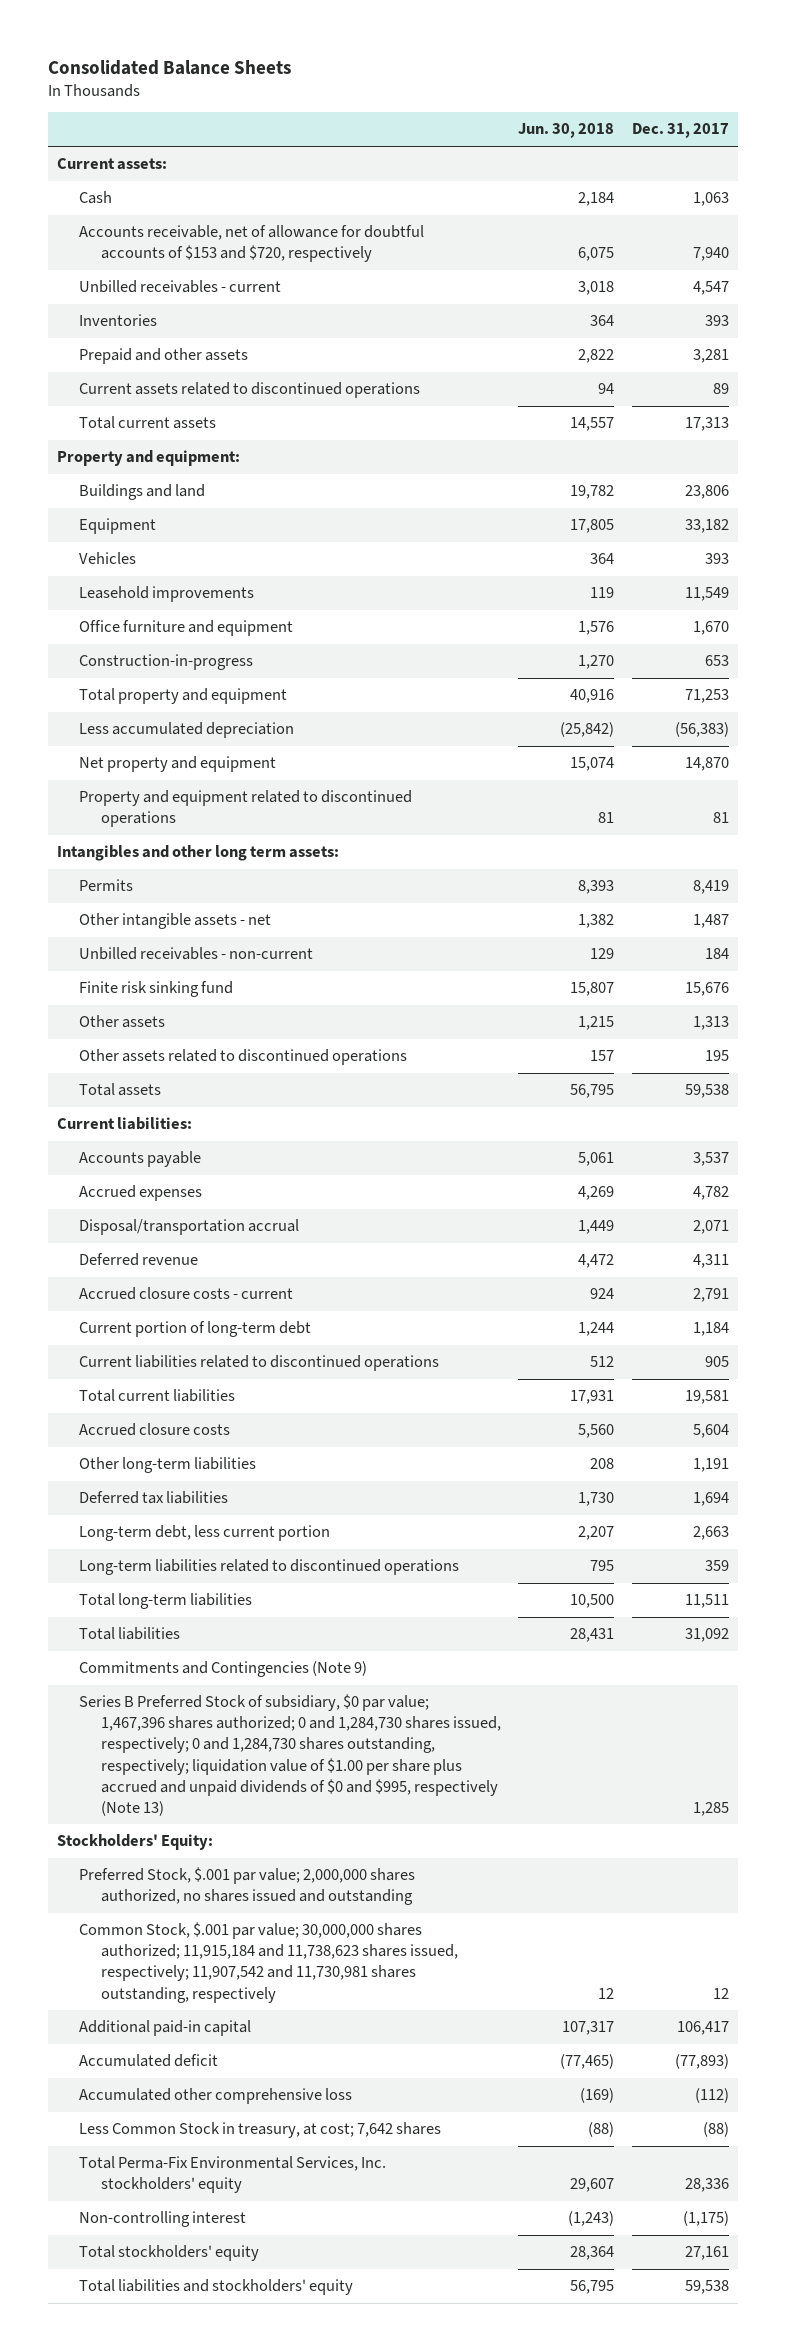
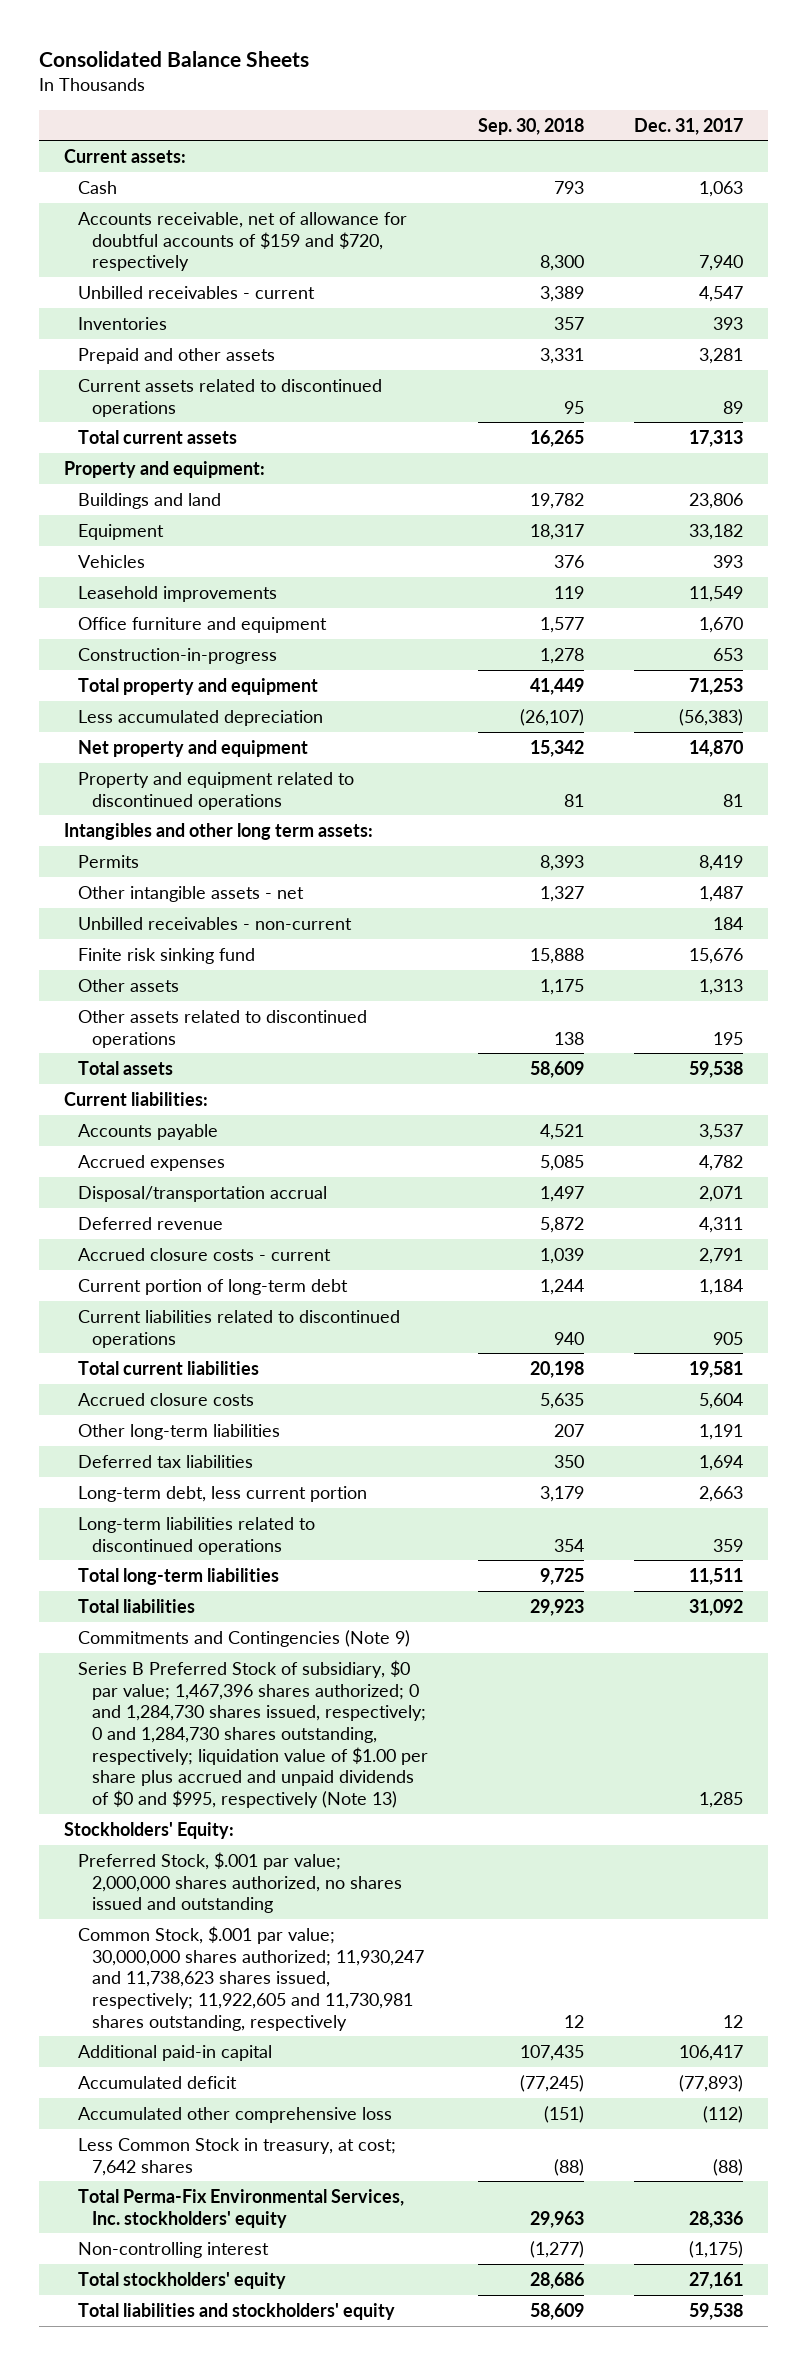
- | Jun. 30, 2018 | Dec. 31, 2017
+ | Sep. 30, 2018 | Dec. 31, 2017
- Accounts receivable, net of allowance for doubtful accounts of $153 and $720, respectively | 6,075 | 7,940
+ Accounts receivable, net of allowance for doubtful accounts of $159 and $720, respectively | 8,300 | 7,940
- Common Stock, $.001 par value; 30,000,000 shares authorized; 11,915,184 and 11,738,623 shares issued, respectively; 11,907,542 and 11,730,981 shares outstanding, respectively | 12 | 12
+ Common Stock, $.001 par value; 30,000,000 shares authorized; 11,930,247 and 11,738,623 shares issued, respectively; 11,922,605 and 11,730,981 shares outstanding, respectively | 12 | 12

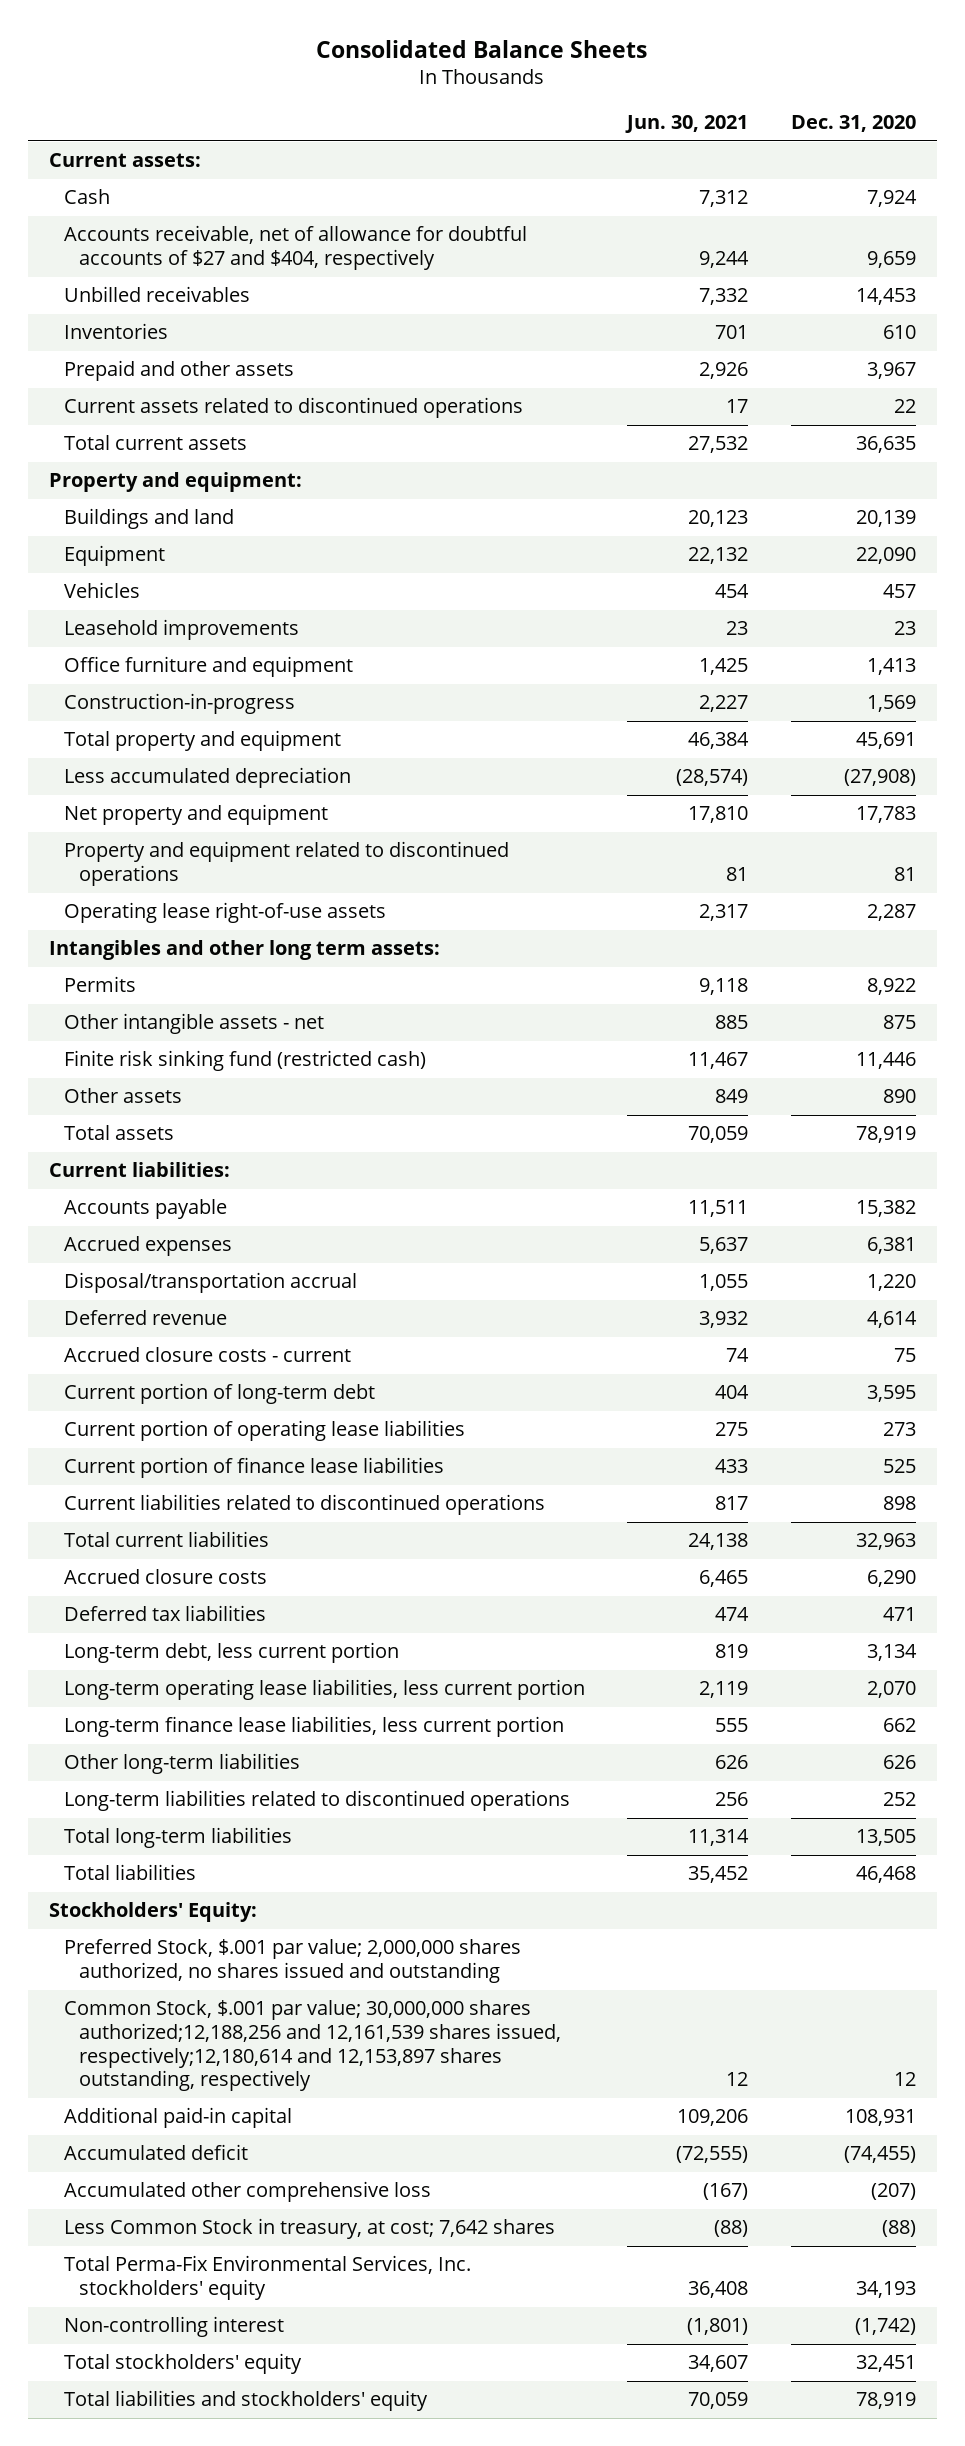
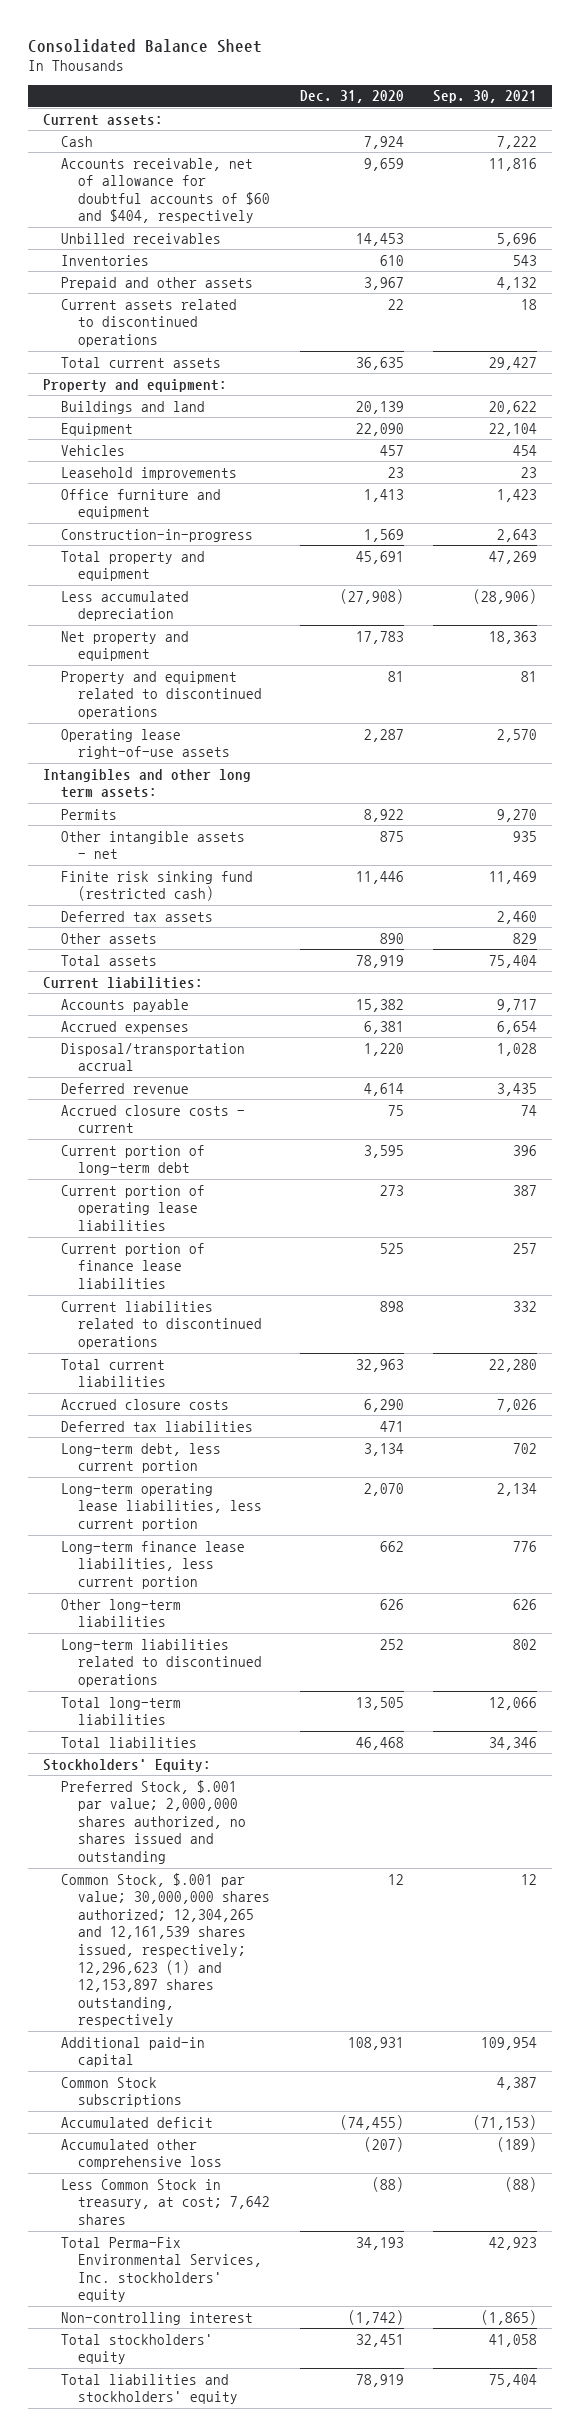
- Consolidated Balance Sheets
+ Consolidated Balance Sheet
- | Jun. 30, 2021 | Dec. 31, 2020
+ | Dec. 31, 2020 | Sep. 30, 2021
- Accounts receivable, net of allowance for doubtful accounts of $27 and $404, respectively | 9,244 | 9,659
+ Accounts receivable, net of allowance for doubtful accounts of $60 and $404, respectively | 9,659 | 11,816
+ Deferred tax assets | | 2,460
- Common Stock, $.001 par value; 30,000,000 shares authorized;12,188,256 and 12,161,539 shares issued, respectively;12,180,614 and 12,153,897 shares outstanding, respectively | 12 | 12
+ Common Stock, $.001 par value; 30,000,000 shares authorized; 12,304,265 and 12,161,539 shares issued, respectively; 12,296,623 (1) and 12,153,897 shares outstanding, respectively | 12 | 12
+ Common Stock subscriptions | | 4,387

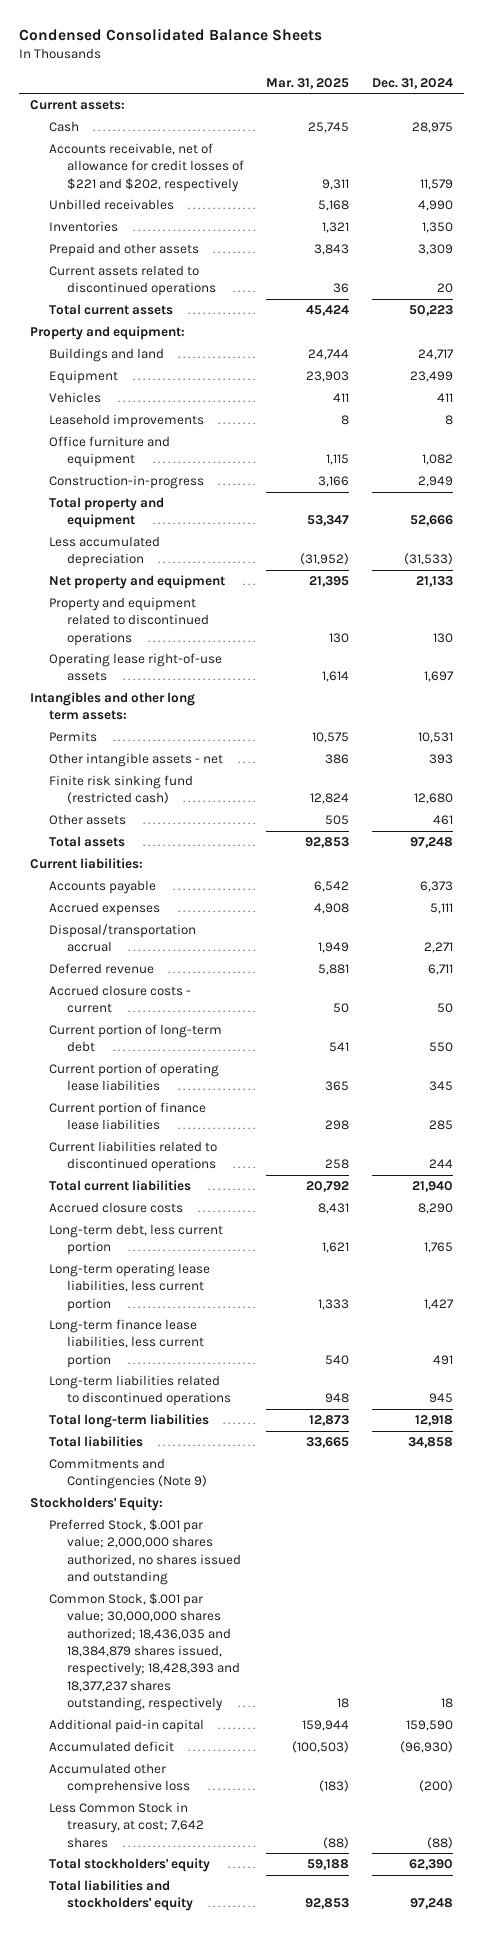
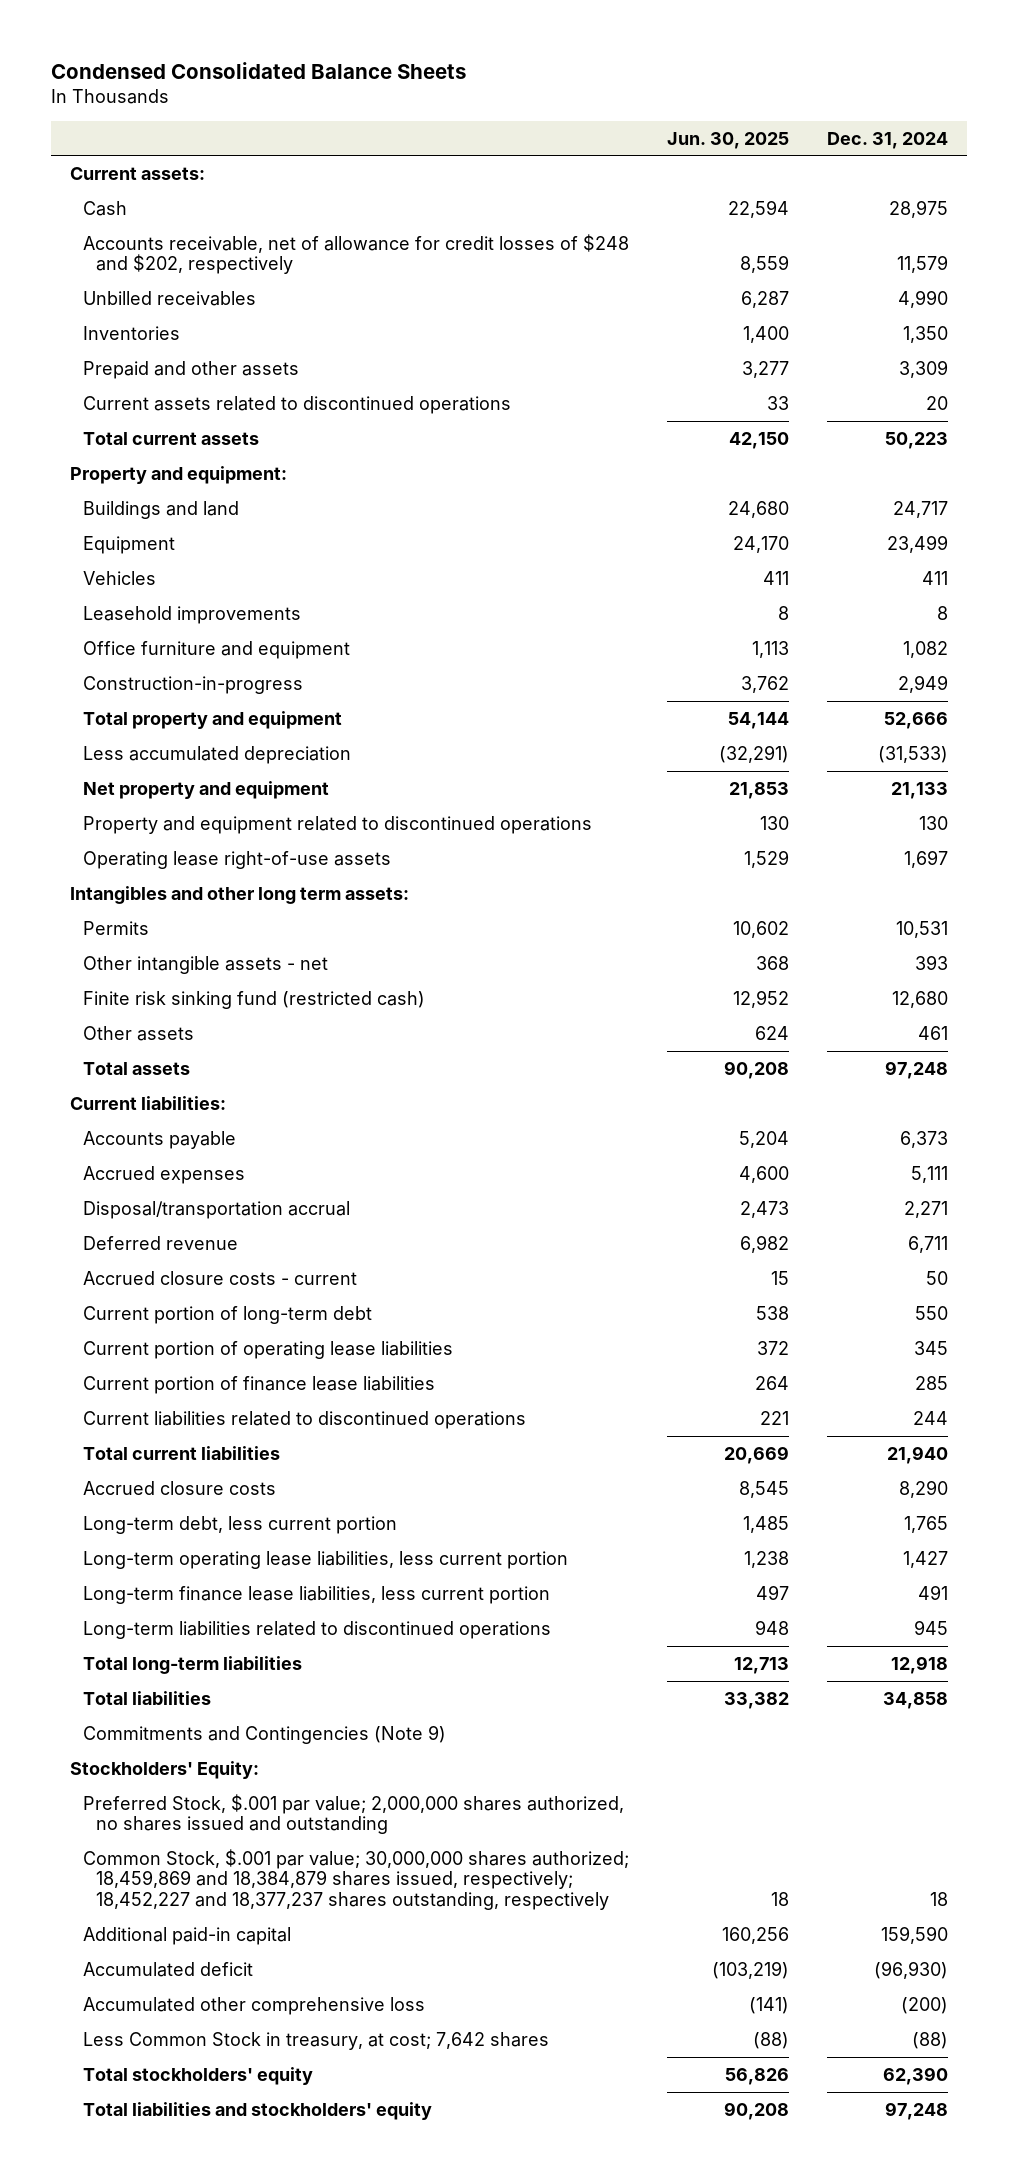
- | Mar. 31, 2025 | Dec. 31, 2024
+ | Jun. 30, 2025 | Dec. 31, 2024
- Accounts receivable, net of allowance for credit losses of $221 and $202, respectively | 9,311 | 11,579
+ Accounts receivable, net of allowance for credit losses of $248 and $202, respectively | 8,559 | 11,579
- Common Stock, $.001 par value; 30,000,000 shares authorized; 18,436,035 and 18,384,879 shares issued, respectively; 18,428,393 and 18,377,237 shares outstanding, respectively | 18 | 18
+ Common Stock, $.001 par value; 30,000,000 shares authorized; 18,459,869 and 18,384,879 shares issued, respectively; 18,452,227 and 18,377,237 shares outstanding, respectively | 18 | 18

